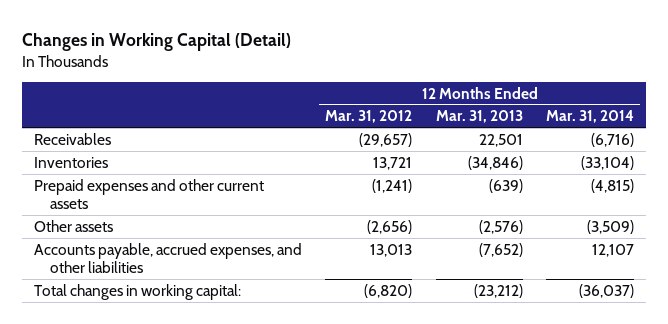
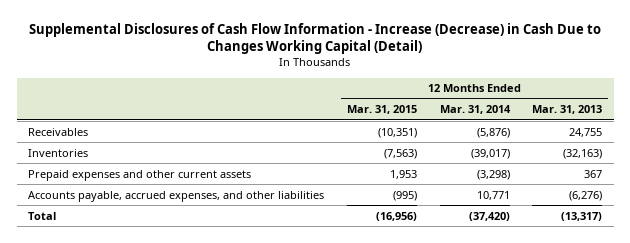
- Changes in Working Capital (Detail)
+ Supplemental Disclosures of Cash Flow Information - Increase (Decrease) in Cash Due to Changes Working Capital (Detail)
- | 12 Months Ended Mar. 31, 2012 | 12 Months Ended Mar. 31, 2013 | 12 Months Ended Mar. 31, 2014
+ | 12 Months Ended Mar. 31, 2015 | 12 Months Ended Mar. 31, 2014 | 12 Months Ended Mar. 31, 2013
- Receivables | (29,657) | 22,501 | (6,716)
- Inventories | 13,721 | (34,846) | (33,104)
- Prepaid expenses and other current assets | (1,241) | (639) | (4,815)
- Other assets | (2,656) | (2,576) | (3,509)
- Accounts payable, accrued expenses, and other liabilities | 13,013 | (7,652) | 12,107
- Total changes in working capital: | (6,820) | (23,212) | (36,037)
+ Receivables | (10,351) | (5,876) | 24,755
+ Inventories | (7,563) | (39,017) | (32,163)
+ Prepaid expenses and other current assets | 1,953 | (3,298) | 367
+ Accounts payable, accrued expenses, and other liabilities | (995) | 10,771 | (6,276)
+ Total | (16,956) | (37,420) | (13,317)

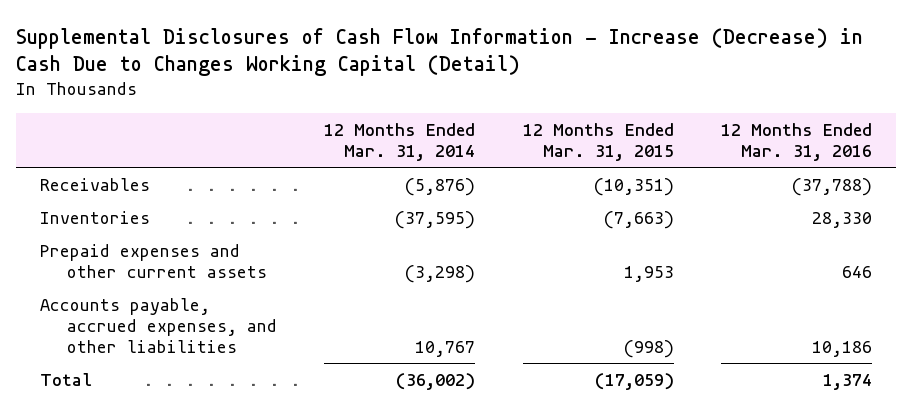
- | 12 Months Ended Mar. 31, 2015 | 12 Months Ended Mar. 31, 2014 | 12 Months Ended Mar. 31, 2013
+ | 12 Months Ended Mar. 31, 2014 | 12 Months Ended Mar. 31, 2015 | 12 Months Ended Mar. 31, 2016
- Inventories | (7,563) | (39,017) | (32,163)
+ Inventories | (37,595) | (7,663) | 28,330
- Accounts payable, accrued expenses, and other liabilities | (995) | 10,771 | (6,276)
- Total | (16,956) | (37,420) | (13,317)
+ Accounts payable, accrued expenses, and other liabilities | 10,767 | (998) | 10,186
+ Total | (36,002) | (17,059) | 1,374

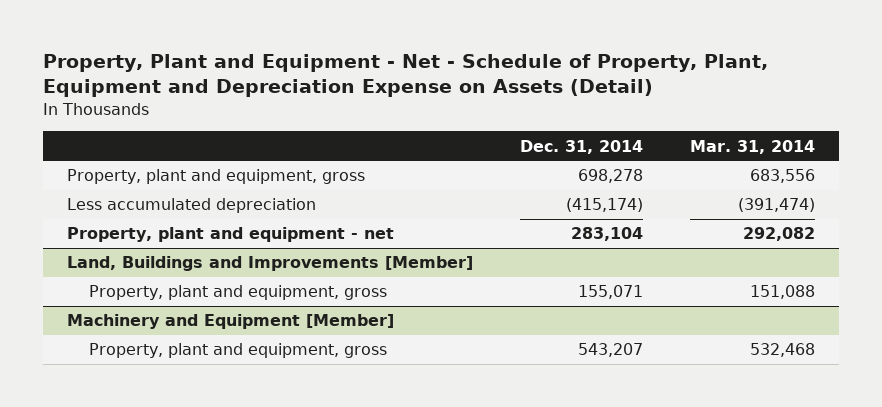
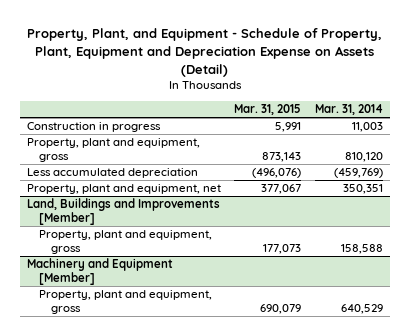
- Property, Plant and Equipment - Net - Schedule of Property, Plant, Equipment and Depreciation Expense on Assets (Detail)
+ Property, Plant, and Equipment - Schedule of Property, Plant, Equipment and Depreciation Expense on Assets (Detail)
- | Dec. 31, 2014 | Mar. 31, 2014
+ | Mar. 31, 2015 | Mar. 31, 2014
- Property, plant and equipment, gross | 698,278 | 683,556
- Less accumulated depreciation | (415,174) | (391,474)
- Property, plant and equipment - net | 283,104 | 292,082
+ Construction in progress | 5,991 | 11,003
+ Property, plant and equipment, gross | 873,143 | 810,120
+ Less accumulated depreciation | (496,076) | (459,769)
+ Property, plant and equipment, net | 377,067 | 350,351
@ Land, Buildings and Improvements [Member]
- Property, plant and equipment, gross | 155,071 | 151,088
+ Property, plant and equipment, gross | 177,073 | 158,588
@ Machinery and Equipment [Member]
- Property, plant and equipment, gross | 543,207 | 532,468
+ Property, plant and equipment, gross | 690,079 | 640,529

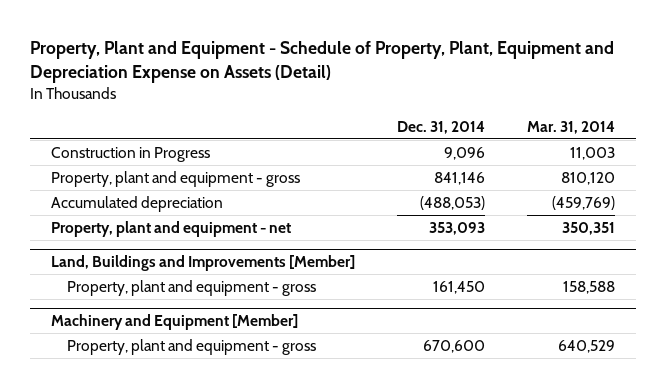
- Property, Plant, and Equipment - Schedule of Property, Plant, Equipment and Depreciation Expense on Assets (Detail)
+ Property, Plant and Equipment - Schedule of Property, Plant, Equipment and Depreciation Expense on Assets (Detail)
- | Mar. 31, 2015 | Mar. 31, 2014
+ | Dec. 31, 2014 | Mar. 31, 2014
- Construction in progress | 5,991 | 11,003
- Property, plant and equipment, gross | 873,143 | 810,120
- Less accumulated depreciation | (496,076) | (459,769)
- Property, plant and equipment, net | 377,067 | 350,351
+ Construction in Progress | 9,096 | 11,003
+ Property, plant and equipment - gross | 841,146 | 810,120
+ Accumulated depreciation | (488,053) | (459,769)
+ Property, plant and equipment - net | 353,093 | 350,351
@ Land, Buildings and Improvements [Member]
- Property, plant and equipment, gross | 177,073 | 158,588
+ Property, plant and equipment - gross | 161,450 | 158,588
@ Machinery and Equipment [Member]
- Property, plant and equipment, gross | 690,079 | 640,529
+ Property, plant and equipment - gross | 670,600 | 640,529

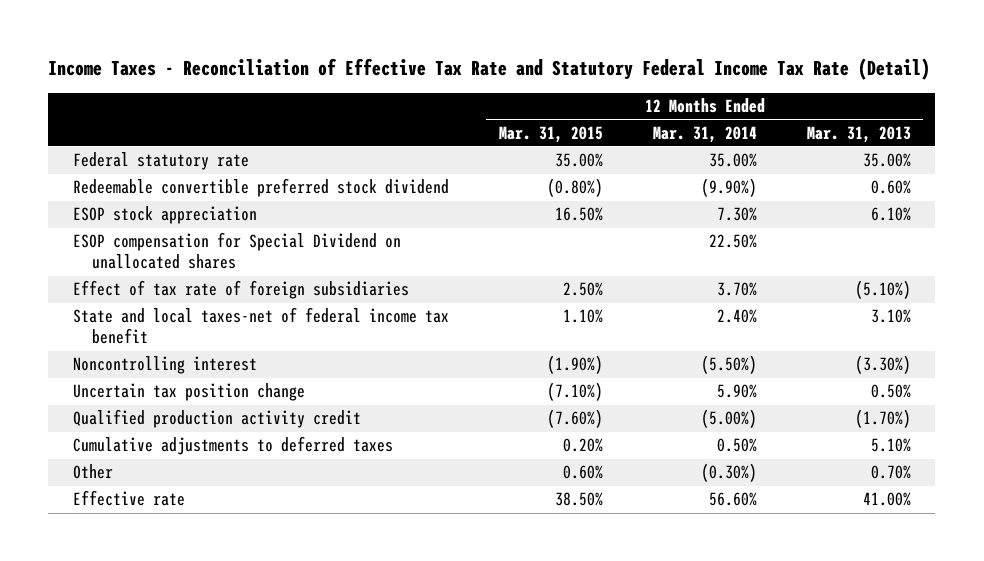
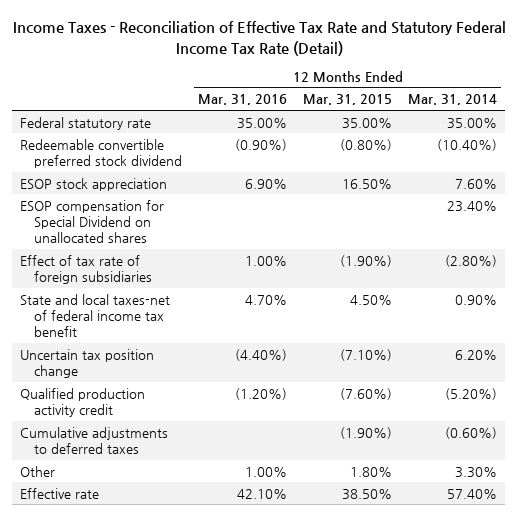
- | 12 Months Ended Mar. 31, 2015 | 12 Months Ended Mar. 31, 2014 | 12 Months Ended Mar. 31, 2013
+ | 12 Months Ended Mar. 31, 2016 | 12 Months Ended Mar. 31, 2015 | 12 Months Ended Mar. 31, 2014
- Redeemable convertible preferred stock dividend | (0.80%) | (9.90%) | 0.60%
- ESOP stock appreciation | 16.50% | 7.30% | 6.10%
- ESOP compensation for Special Dividend on unallocated shares | | 22.50% |
- Effect of tax rate of foreign subsidiaries | 2.50% | 3.70% | (5.10%)
- State and local taxes-net of federal income tax benefit | 1.10% | 2.40% | 3.10%
- Noncontrolling interest | (1.90%) | (5.50%) | (3.30%)
- Uncertain tax position change | (7.10%) | 5.90% | 0.50%
- Qualified production activity credit | (7.60%) | (5.00%) | (1.70%)
- Cumulative adjustments to deferred taxes | 0.20% | 0.50% | 5.10%
- Other | 0.60% | (0.30%) | 0.70%
- Effective rate | 38.50% | 56.60% | 41.00%
+ Redeemable convertible preferred stock dividend | (0.90%) | (0.80%) | (10.40%)
+ ESOP stock appreciation | 6.90% | 16.50% | 7.60%
+ ESOP compensation for Special Dividend on unallocated shares | | | 23.40%
+ Effect of tax rate of foreign subsidiaries | 1.00% | (1.90%) | (2.80%)
+ State and local taxes-net of federal income tax benefit | 4.70% | 4.50% | 0.90%
+ Uncertain tax position change | (4.40%) | (7.10%) | 6.20%
+ Qualified production activity credit | (1.20%) | (7.60%) | (5.20%)
+ Cumulative adjustments to deferred taxes | | (1.90%) | (0.60%)
+ Other | 1.00% | 1.80% | 3.30%
+ Effective rate | 42.10% | 38.50% | 57.40%

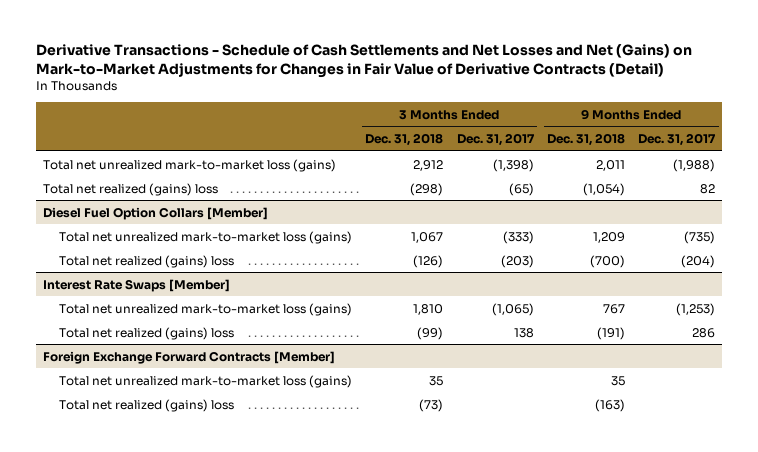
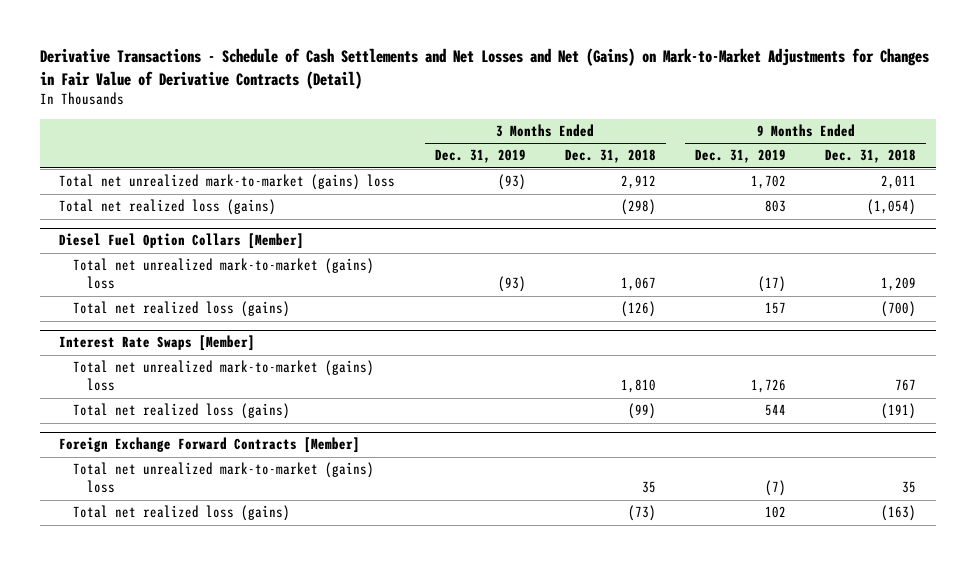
- | 3 Months Ended Dec. 31, 2018 | 3 Months Ended Dec. 31, 2017 | 9 Months Ended Dec. 31, 2018 | 9 Months Ended Dec. 31, 2017
+ | 3 Months Ended Dec. 31, 2019 | 3 Months Ended Dec. 31, 2018 | 9 Months Ended Dec. 31, 2019 | 9 Months Ended Dec. 31, 2018
- Total net unrealized mark-to-market loss (gains) | 2,912 | (1,398) | 2,011 | (1,988)
- Total net realized (gains) loss | (298) | (65) | (1,054) | 82
+ Total net unrealized mark-to-market (gains) loss | (93) | 2,912 | 1,702 | 2,011
+ Total net realized loss (gains) | | (298) | 803 | (1,054)
@ Diesel Fuel Option Collars [Member]
- Total net unrealized mark-to-market loss (gains) | 1,067 | (333) | 1,209 | (735)
- Total net realized (gains) loss | (126) | (203) | (700) | (204)
+ Total net unrealized mark-to-market (gains) loss | (93) | 1,067 | (17) | 1,209
+ Total net realized loss (gains) | | (126) | 157 | (700)
@ Interest Rate Swaps [Member]
- Total net unrealized mark-to-market loss (gains) | 1,810 | (1,065) | 767 | (1,253)
- Total net realized (gains) loss | (99) | 138 | (191) | 286
+ Total net unrealized mark-to-market (gains) loss | | 1,810 | 1,726 | 767
+ Total net realized loss (gains) | | (99) | 544 | (191)
@ Foreign Exchange Forward Contracts [Member]
- Total net unrealized mark-to-market loss (gains) | 35 | | 35 |
- Total net realized (gains) loss | (73) | | (163) |
+ Total net unrealized mark-to-market (gains) loss | | 35 | (7) | 35
+ Total net realized loss (gains) | | (73) | 102 | (163)

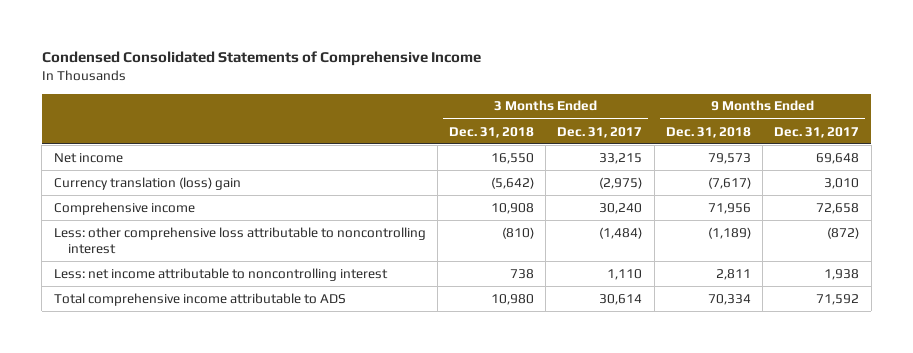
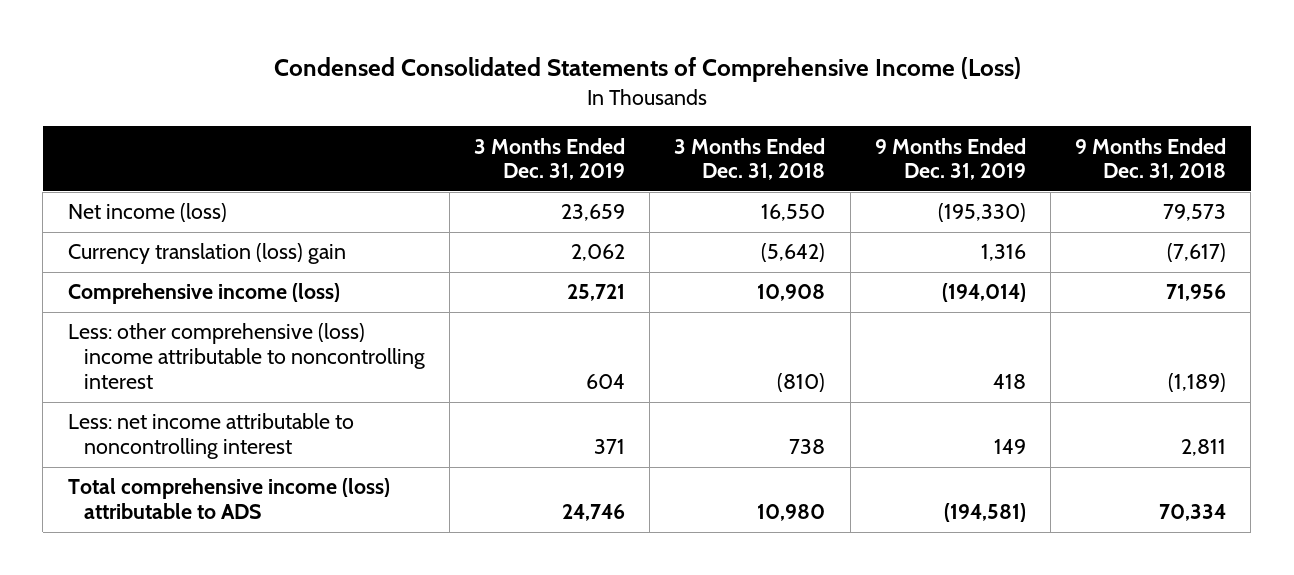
- Condensed Consolidated Statements of Comprehensive Income
+ Condensed Consolidated Statements of Comprehensive Income (Loss)
- | 3 Months Ended Dec. 31, 2018 | 3 Months Ended Dec. 31, 2017 | 9 Months Ended Dec. 31, 2018 | 9 Months Ended Dec. 31, 2017
+ | 3 Months Ended Dec. 31, 2019 | 3 Months Ended Dec. 31, 2018 | 9 Months Ended Dec. 31, 2019 | 9 Months Ended Dec. 31, 2018
- Net income | 16,550 | 33,215 | 79,573 | 69,648
+ Net income (loss) | 23,659 | 16,550 | (195,330) | 79,573
- Comprehensive income | 10,908 | 30,240 | 71,956 | 72,658
- Less: other comprehensive loss attributable to noncontrolling interest | (810) | (1,484) | (1,189) | (872)
+ Comprehensive income (loss) | 25,721 | 10,908 | (194,014) | 71,956
+ Less: other comprehensive (loss) income attributable to noncontrolling interest | 604 | (810) | 418 | (1,189)
- Total comprehensive income attributable to ADS | 10,980 | 30,614 | 70,334 | 71,592
+ Total comprehensive income (loss) attributable to ADS | 24,746 | 10,980 | (194,581) | 70,334

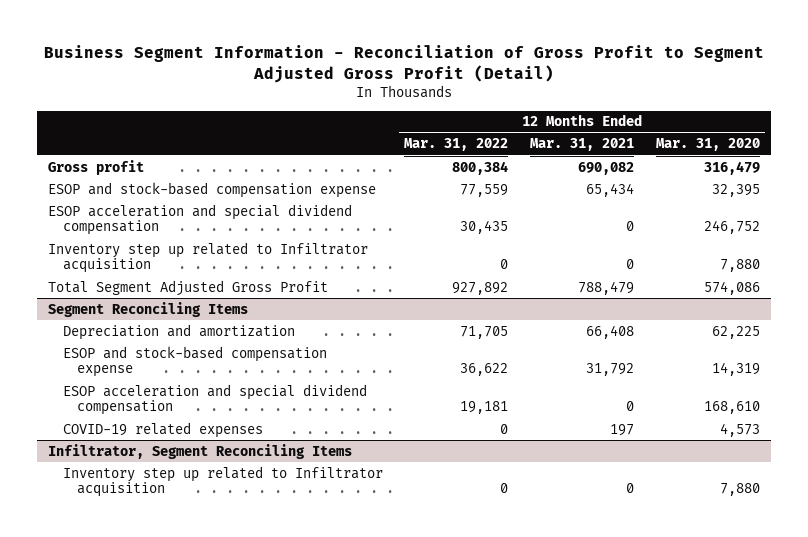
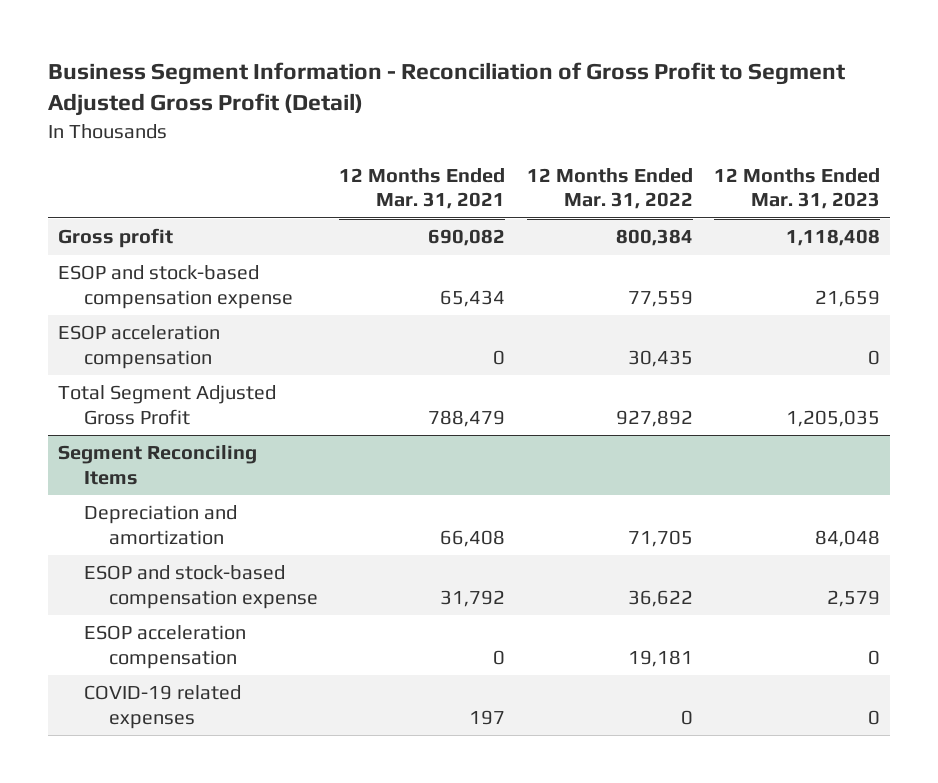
- | 12 Months Ended Mar. 31, 2022 | 12 Months Ended Mar. 31, 2021 | 12 Months Ended Mar. 31, 2020
+ | 12 Months Ended Mar. 31, 2021 | 12 Months Ended Mar. 31, 2022 | 12 Months Ended Mar. 31, 2023
- ESOP acceleration and special dividend compensation | 30,435 | 0 | 246,752
- Inventory step up related to Infiltrator acquisition | 0 | 0 | 7,880
+ ESOP acceleration compensation | 0 | 30,435 | 0
@ Segment Reconciling Items
- ESOP acceleration and special dividend compensation | 19,181 | 0 | 168,610
+ ESOP acceleration compensation | 0 | 19,181 | 0
- Infiltrator, Segment Reconciling Items
- Inventory step up related to Infiltrator acquisition | 0 | 0 | 7,880

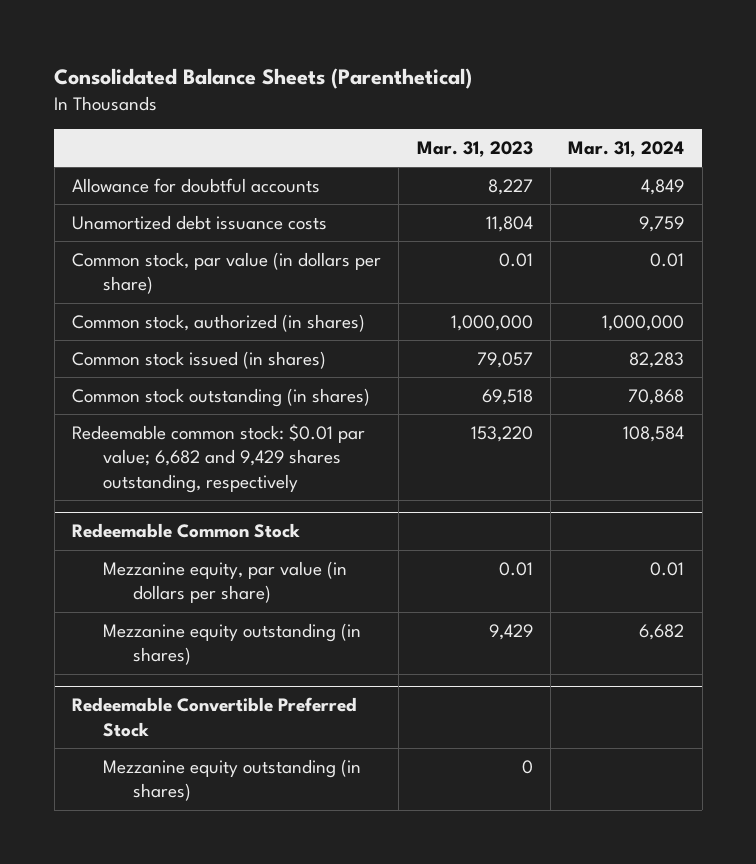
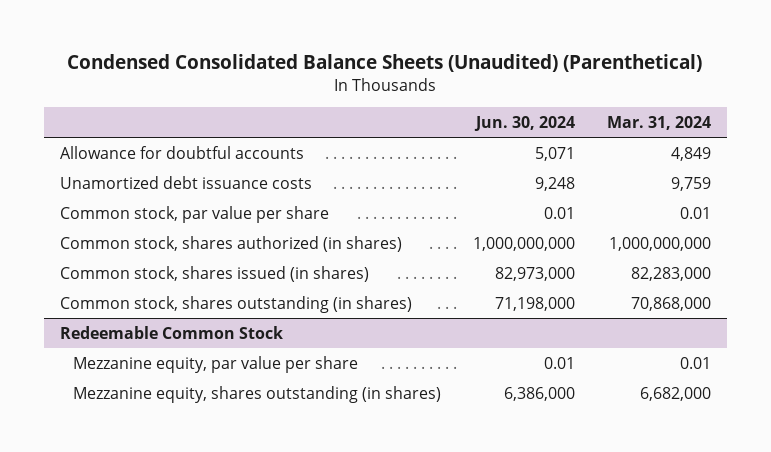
- Consolidated Balance Sheets (Parenthetical)
+ Condensed Consolidated Balance Sheets (Unaudited) (Parenthetical)
- | Mar. 31, 2023 | Mar. 31, 2024
+ | Jun. 30, 2024 | Mar. 31, 2024
- Common stock, par value (in dollars per share) | 0.01 | 0.01
- Common stock, authorized (in shares) | 1,000,000 | 1,000,000
- Common stock issued (in shares) | 79,057 | 82,283
- Common stock outstanding (in shares) | 69,518 | 70,868
- Redeemable common stock: $0.01 par value; 6,682 and 9,429 shares outstanding, respectively | 153,220 | 108,584
+ Common stock, par value per share | 0.01 | 0.01
+ Common stock, shares authorized (in shares) | 1,000,000,000 | 1,000,000,000
+ Common stock, shares issued (in shares) | 82,973,000 | 82,283,000
+ Common stock, shares outstanding (in shares) | 71,198,000 | 70,868,000
@ Redeemable Common Stock
- Mezzanine equity, par value (in dollars per share) | 0.01 | 0.01
- Mezzanine equity outstanding (in shares) | 9,429 | 6,682
- Redeemable Convertible Preferred Stock
- Mezzanine equity outstanding (in shares) | 0 |
@ Redeemable Common Stock
+ Mezzanine equity, par value per share | 0.01 | 0.01
+ Mezzanine equity, shares outstanding (in shares) | 6,386,000 | 6,682,000

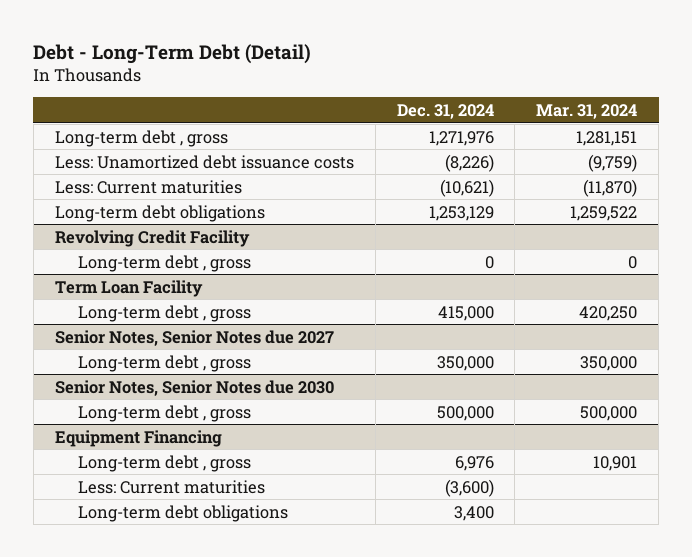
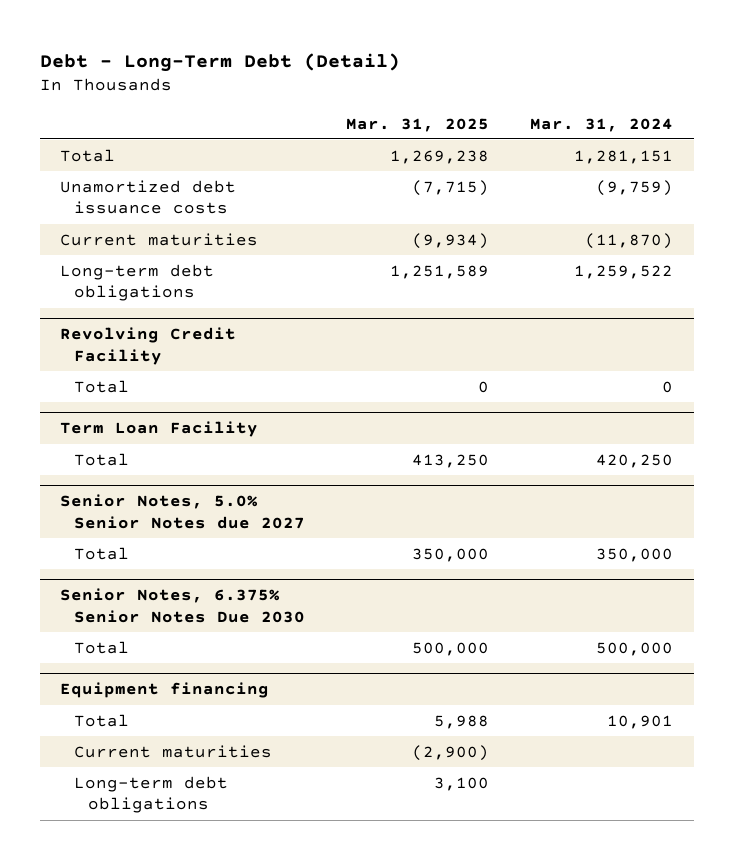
- | Dec. 31, 2024 | Mar. 31, 2024
+ | Mar. 31, 2025 | Mar. 31, 2024
- Long-term debt , gross | 1,271,976 | 1,281,151
- Less: Unamortized debt issuance costs | (8,226) | (9,759)
- Less: Current maturities | (10,621) | (11,870)
+ Total | 1,269,238 | 1,281,151
+ Unamortized debt issuance costs | (7,715) | (9,759)
+ Current maturities | (9,934) | (11,870)
@ Revolving Credit Facility
- Long-term debt , gross | 0 | 0
+ Total | 0 | 0
@ Term Loan Facility
- Long-term debt , gross | 415,000 | 420,250
- Senior Notes, Senior Notes due 2027
- Long-term debt , gross | 350,000 | 350,000
- Senior Notes, Senior Notes due 2030
- Long-term debt , gross | 500,000 | 500,000
- Equipment Financing
- Long-term debt , gross | 6,976 | 10,901
- Less: Current maturities | (3,600) |
@ Term Loan Facility
+ Total | 413,250 | 420,250
+ Senior Notes, 5.0% Senior Notes due 2027
+ Total | 350,000 | 350,000
+ Senior Notes, 6.375% Senior Notes Due 2030
+ Total | 500,000 | 500,000
+ Equipment financing
+ Total | 5,988 | 10,901
+ Current maturities | (2,900) |

